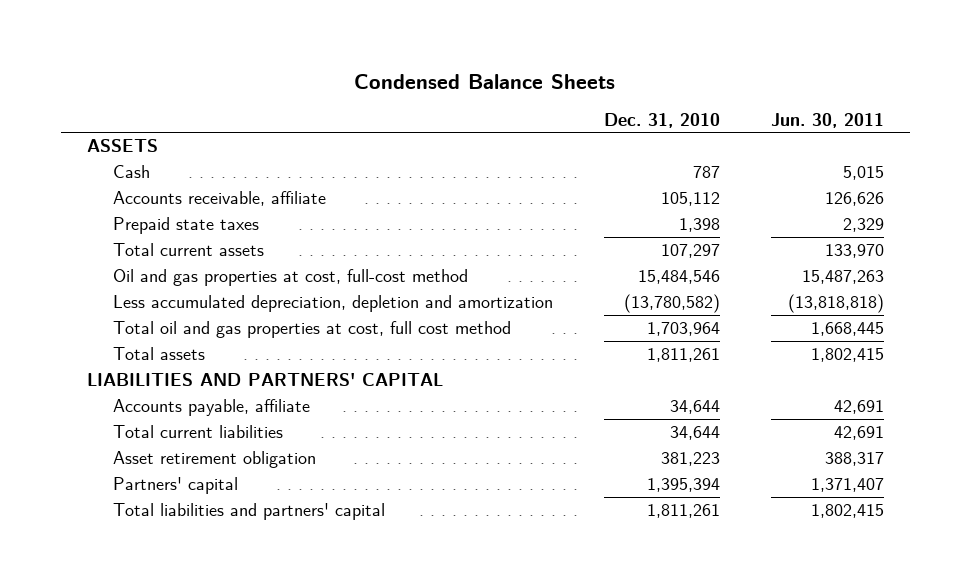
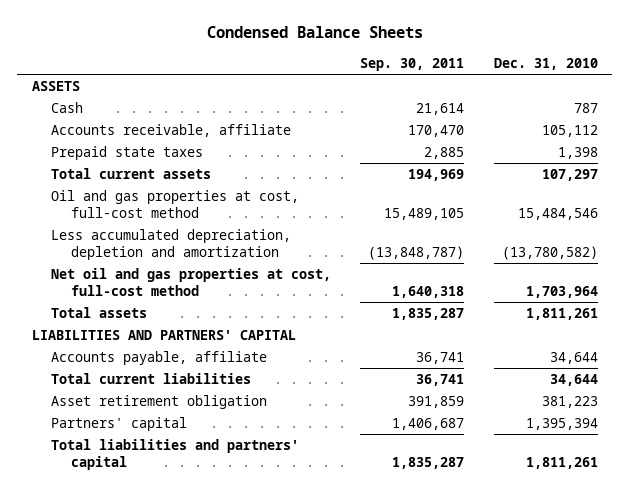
- | Dec. 31, 2010 | Jun. 30, 2011
+ | Sep. 30, 2011 | Dec. 31, 2010
- Total oil and gas properties at cost, full cost method | 1,703,964 | 1,668,445
+ Net oil and gas properties at cost, full-cost method | 1,640,318 | 1,703,964

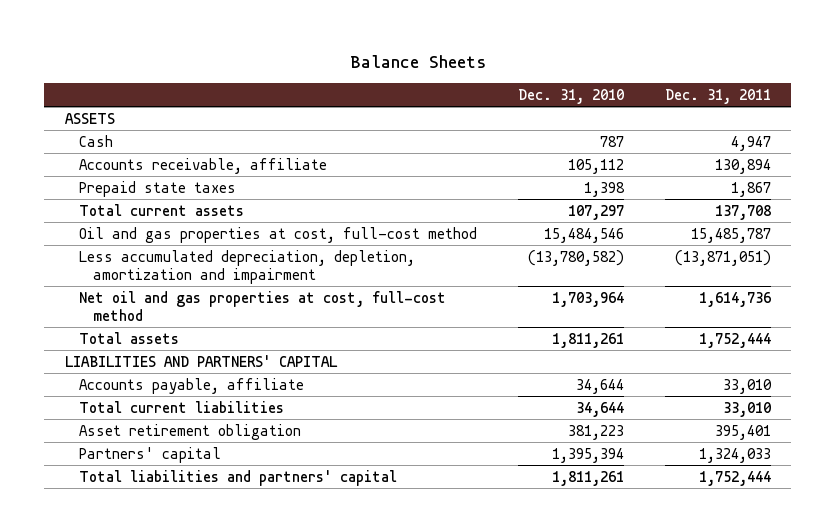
- Condensed Balance Sheets
+ Balance Sheets
- | Sep. 30, 2011 | Dec. 31, 2010
+ | Dec. 31, 2010 | Dec. 31, 2011
- Less accumulated depreciation, depletion and amortization | (13,848,787) | (13,780,582)
+ Less accumulated depreciation, depletion, amortization and impairment | (13,780,582) | (13,871,051)

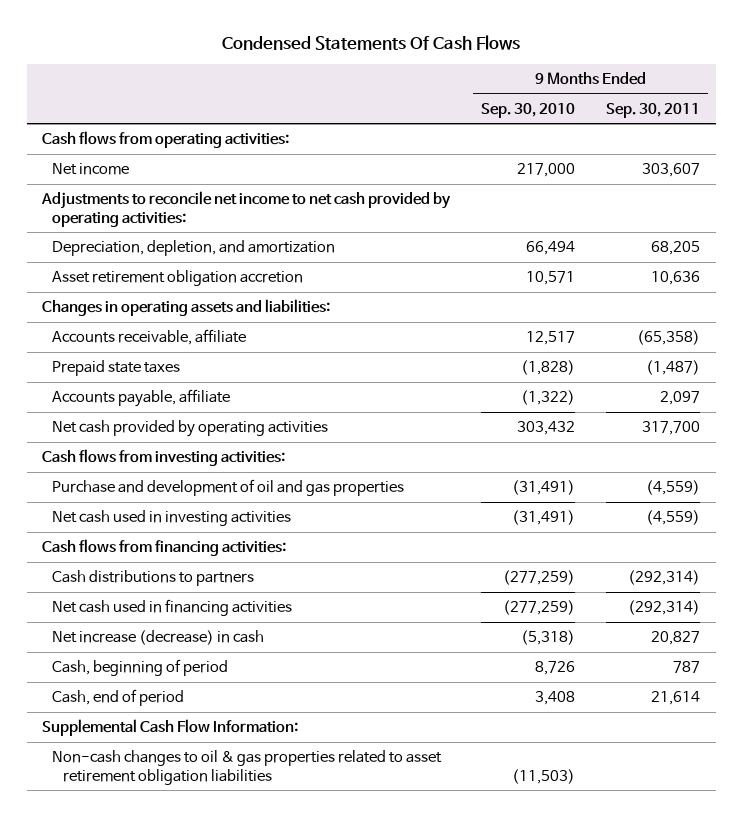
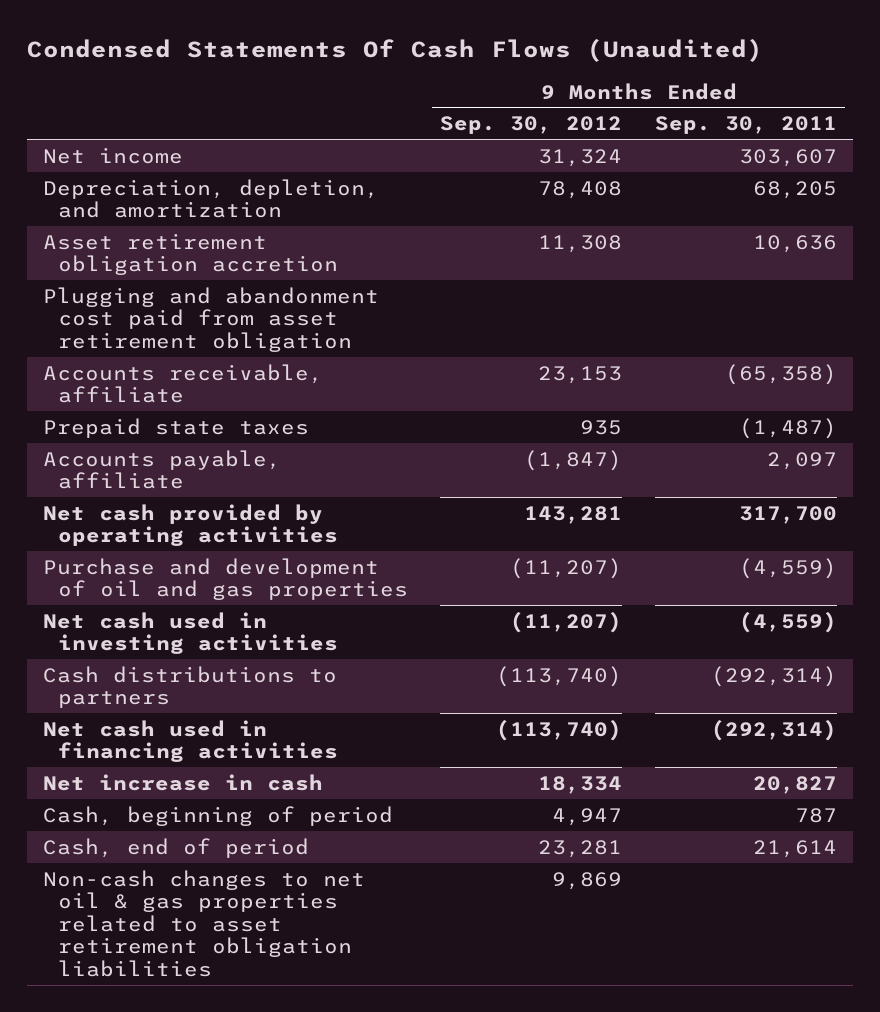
- Condensed Statements Of Cash Flows
+ Condensed Statements Of Cash Flows (Unaudited)
- | 9 Months Ended Sep. 30, 2010 | 9 Months Ended Sep. 30, 2011
+ | 9 Months Ended Sep. 30, 2012 | 9 Months Ended Sep. 30, 2011
- Cash flows from operating activities:
- Adjustments to reconcile net income to net cash provided by operating activities:
- Changes in operating assets and liabilities:
+ Plugging and abandonment cost paid from asset retirement obligation
- Cash flows from investing activities:
- Cash flows from financing activities:
- Net increase (decrease) in cash | (5,318) | 20,827
+ Net increase in cash | 18,334 | 20,827
- Supplemental Cash Flow Information:
- Non-cash changes to oil & gas properties related to asset retirement obligation liabilities | (11,503) |
+ Non-cash changes to net oil & gas properties related to asset retirement obligation liabilities | 9,869 |

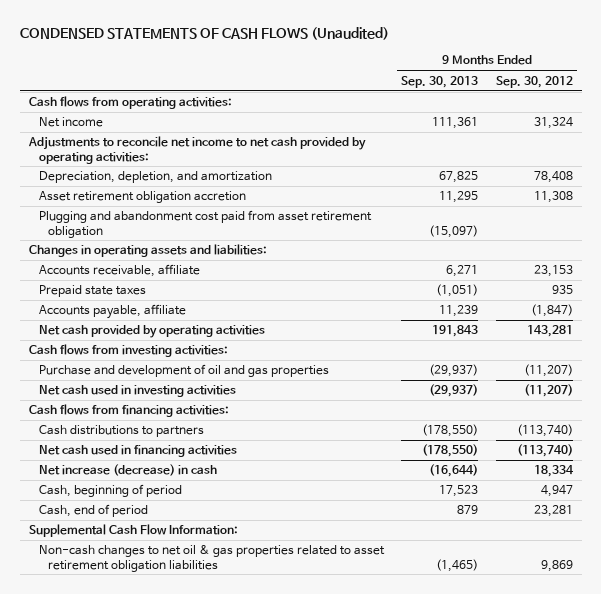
- Condensed Statements Of Cash Flows (Unaudited)
+ CONDENSED STATEMENTS OF CASH FLOWS (Unaudited)
- | 9 Months Ended Sep. 30, 2012 | 9 Months Ended Sep. 30, 2011
+ | 9 Months Ended Sep. 30, 2013 | 9 Months Ended Sep. 30, 2012
+ Cash flows from operating activities:
+ Adjustments to reconcile net income to net cash provided by operating activities:
+ Changes in operating assets and liabilities:
+ Cash flows from investing activities:
+ Cash flows from financing activities:
- Net increase in cash | 18,334 | 20,827
+ Net increase (decrease) in cash | (16,644) | 18,334
+ Supplemental Cash Flow Information:

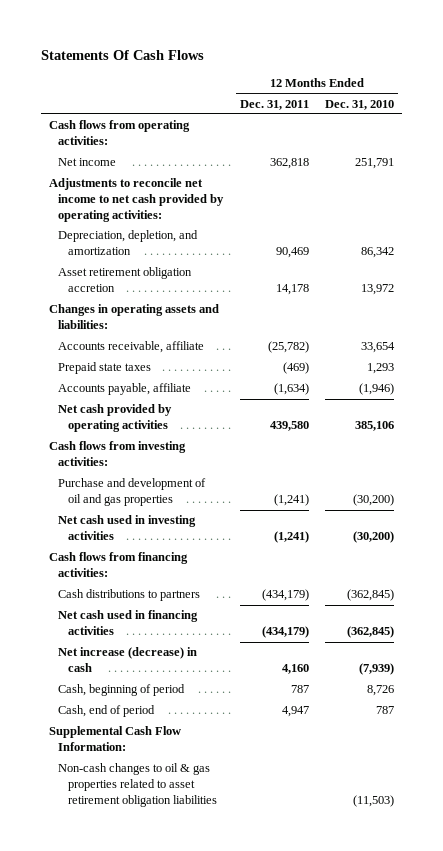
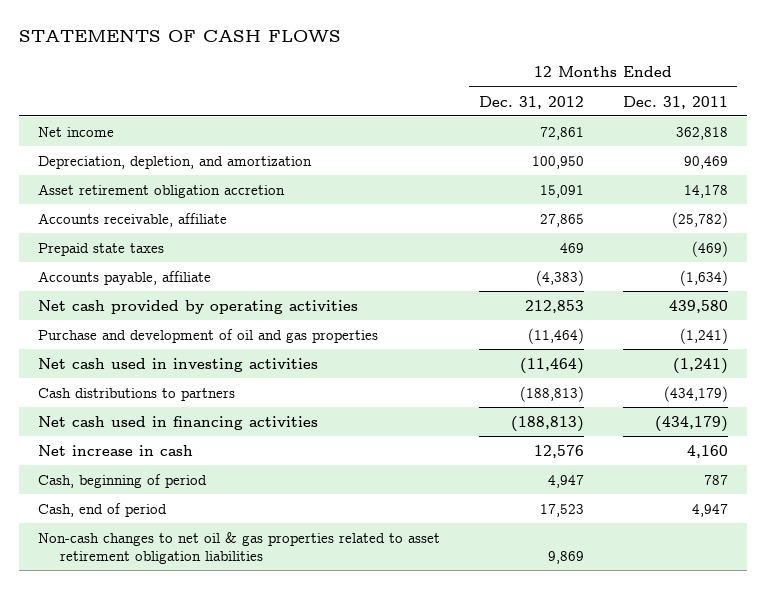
- Statements Of Cash Flows
+ STATEMENTS OF CASH FLOWS
- | 12 Months Ended Dec. 31, 2011 | 12 Months Ended Dec. 31, 2010
+ | 12 Months Ended Dec. 31, 2012 | 12 Months Ended Dec. 31, 2011
- Cash flows from operating activities:
- Adjustments to reconcile net income to net cash provided by operating activities:
- Changes in operating assets and liabilities:
- Cash flows from investing activities:
- Cash flows from financing activities:
- Net increase (decrease) in cash | 4,160 | (7,939)
+ Net increase in cash | 12,576 | 4,160
- Supplemental Cash Flow Information:
- Non-cash changes to oil & gas properties related to asset retirement obligation liabilities | | (11,503)
+ Non-cash changes to net oil & gas properties related to asset retirement obligation liabilities | 9,869 |

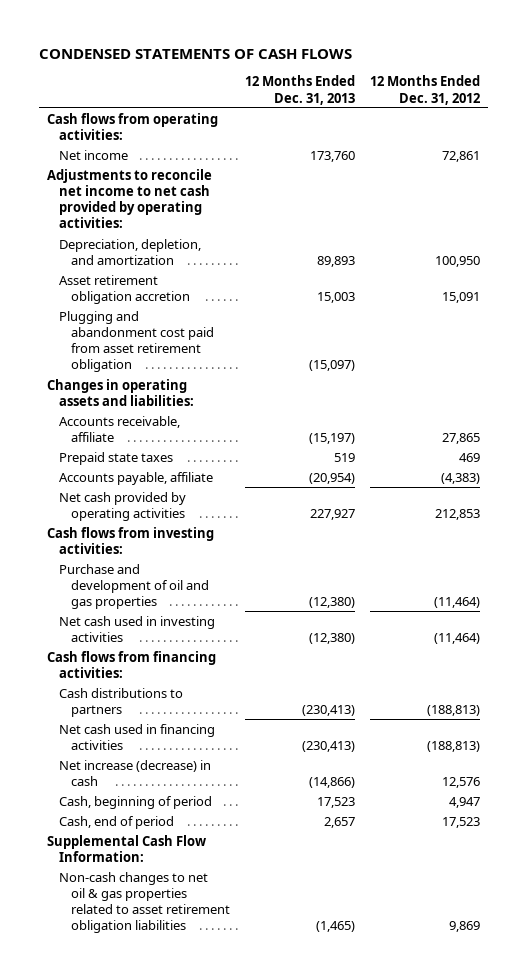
- STATEMENTS OF CASH FLOWS
+ CONDENSED STATEMENTS OF CASH FLOWS
- | 12 Months Ended Dec. 31, 2012 | 12 Months Ended Dec. 31, 2011
+ | 12 Months Ended Dec. 31, 2013 | 12 Months Ended Dec. 31, 2012
+ Cash flows from operating activities:
+ Adjustments to reconcile net income to net cash provided by operating activities:
+ Plugging and abandonment cost paid from asset retirement obligation | (15,097) |
+ Changes in operating assets and liabilities:
+ Cash flows from investing activities:
+ Cash flows from financing activities:
- Net increase in cash | 12,576 | 4,160
+ Net increase (decrease) in cash | (14,866) | 12,576
+ Supplemental Cash Flow Information:

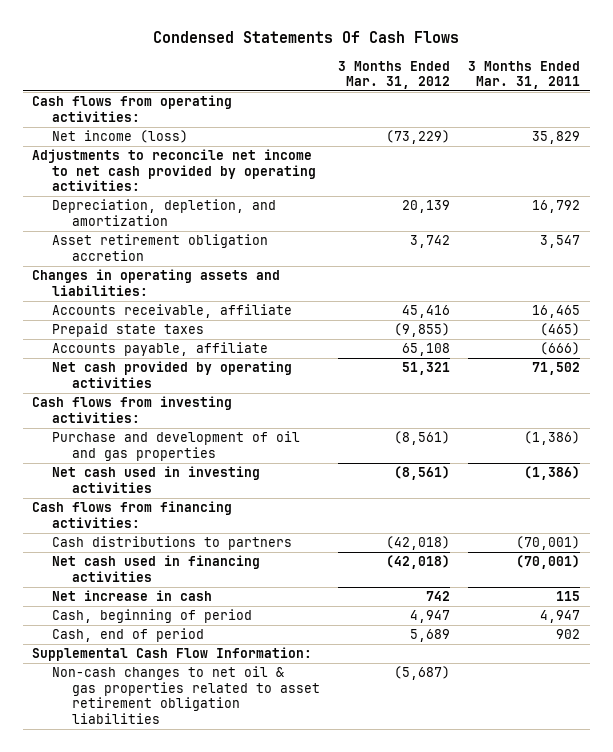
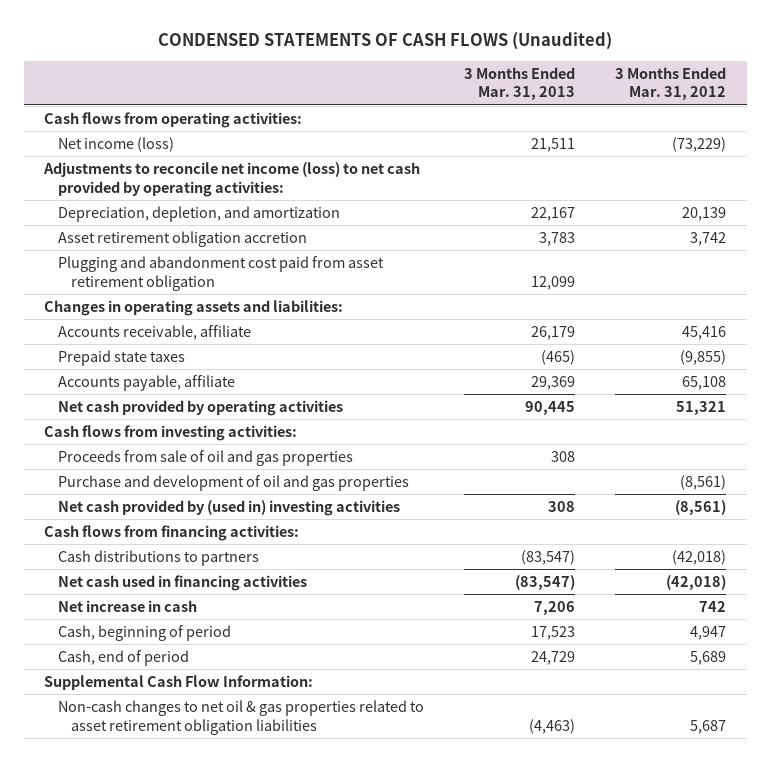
- Condensed Statements Of Cash Flows
+ CONDENSED STATEMENTS OF CASH FLOWS (Unaudited)
- | 3 Months Ended Mar. 31, 2012 | 3 Months Ended Mar. 31, 2011
+ | 3 Months Ended Mar. 31, 2013 | 3 Months Ended Mar. 31, 2012
- Adjustments to reconcile net income to net cash provided by operating activities:
+ Adjustments to reconcile net income (loss) to net cash provided by operating activities:
+ Plugging and abandonment cost paid from asset retirement obligation | 12,099 |
+ Proceeds from sale of oil and gas properties | 308 |
- Net cash used in investing activities | (8,561) | (1,386)
+ Net cash provided by (used in) investing activities | 308 | (8,561)
- Non-cash changes to net oil & gas properties related to asset retirement obligation liabilities | (5,687) |
+ Non-cash changes to net oil & gas properties related to asset retirement obligation liabilities | (4,463) | 5,687

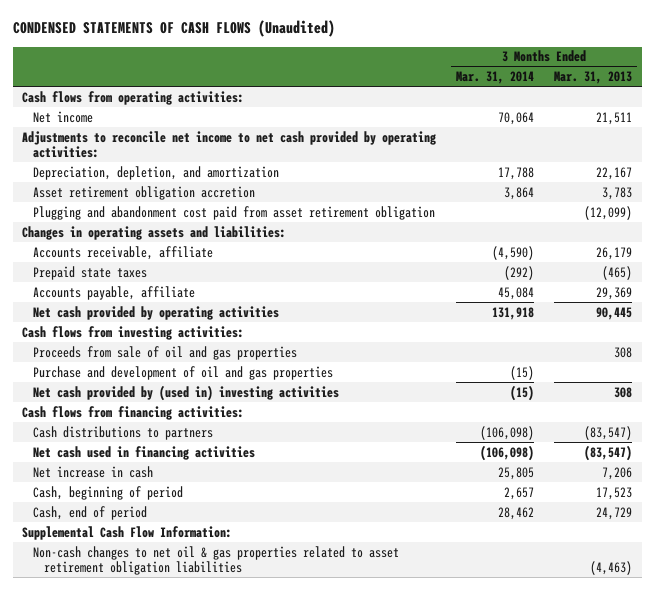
- | 3 Months Ended Mar. 31, 2013 | 3 Months Ended Mar. 31, 2012
+ | 3 Months Ended Mar. 31, 2014 | 3 Months Ended Mar. 31, 2013
- Net income (loss) | 21,511 | (73,229)
- Adjustments to reconcile net income (loss) to net cash provided by operating activities:
+ Net income | 70,064 | 21,511
+ Adjustments to reconcile net income to net cash provided by operating activities:
- Plugging and abandonment cost paid from asset retirement obligation | 12,099 |
+ Plugging and abandonment cost paid from asset retirement obligation | | (12,099)

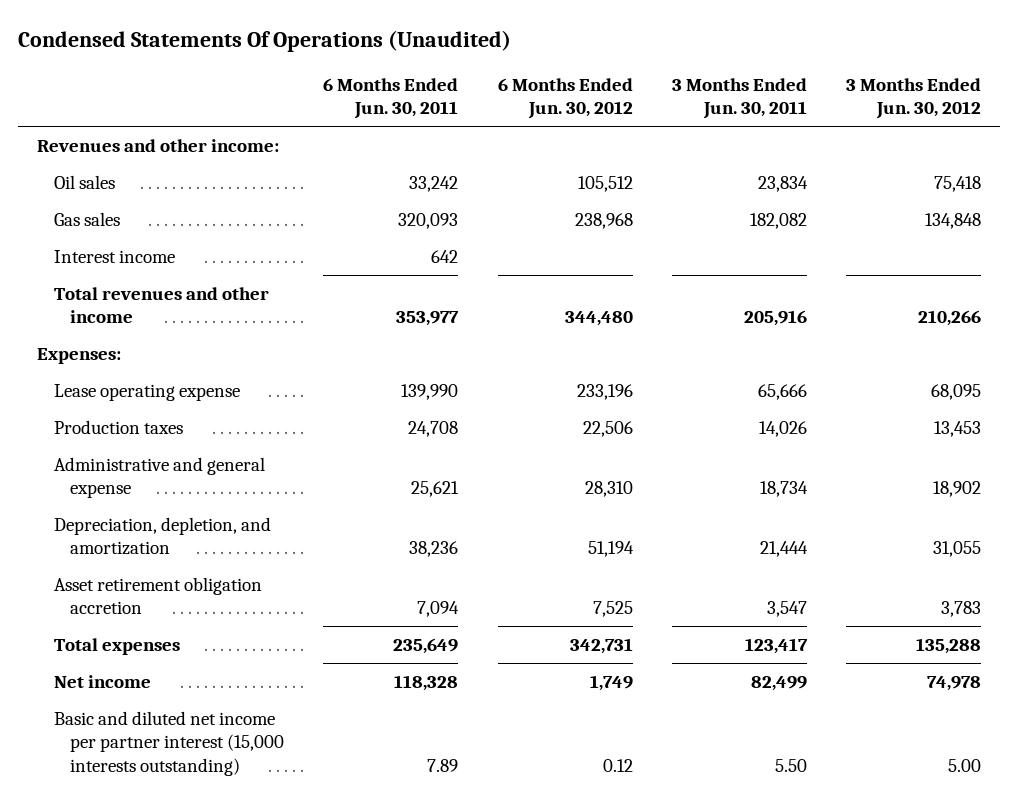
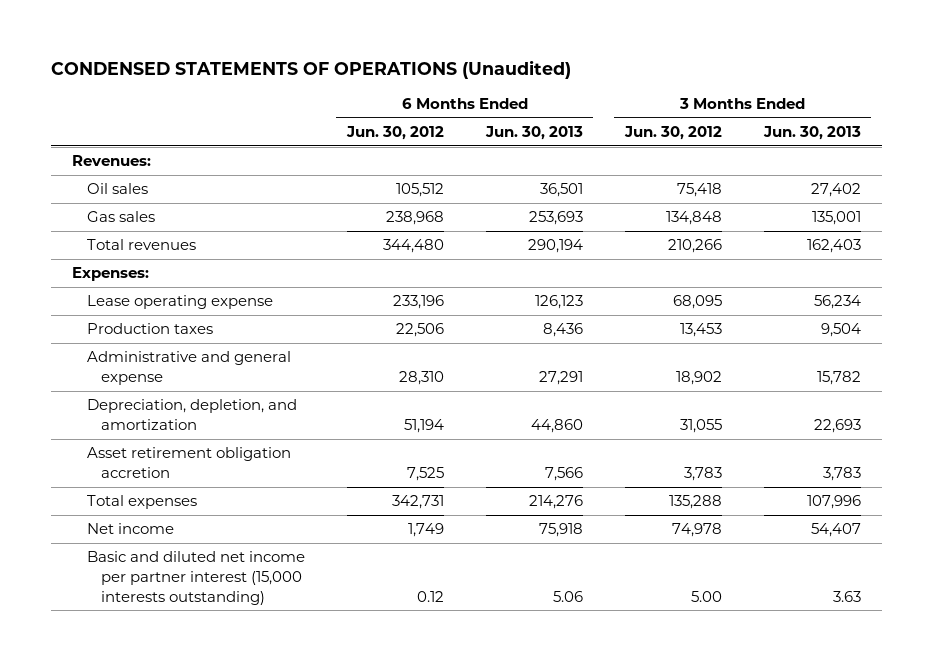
- Condensed Statements Of Operations (Unaudited)
+ CONDENSED STATEMENTS OF OPERATIONS (Unaudited)
- | 6 Months Ended Jun. 30, 2011 | 6 Months Ended Jun. 30, 2012 | 3 Months Ended Jun. 30, 2011 | 3 Months Ended Jun. 30, 2012
+ | 6 Months Ended Jun. 30, 2012 | 6 Months Ended Jun. 30, 2013 | 3 Months Ended Jun. 30, 2012 | 3 Months Ended Jun. 30, 2013
- Revenues and other income:
+ Revenues:
- Interest income | 642 | | |
- Total revenues and other income | 353,977 | 344,480 | 205,916 | 210,266
+ Total revenues | 344,480 | 290,194 | 210,266 | 162,403

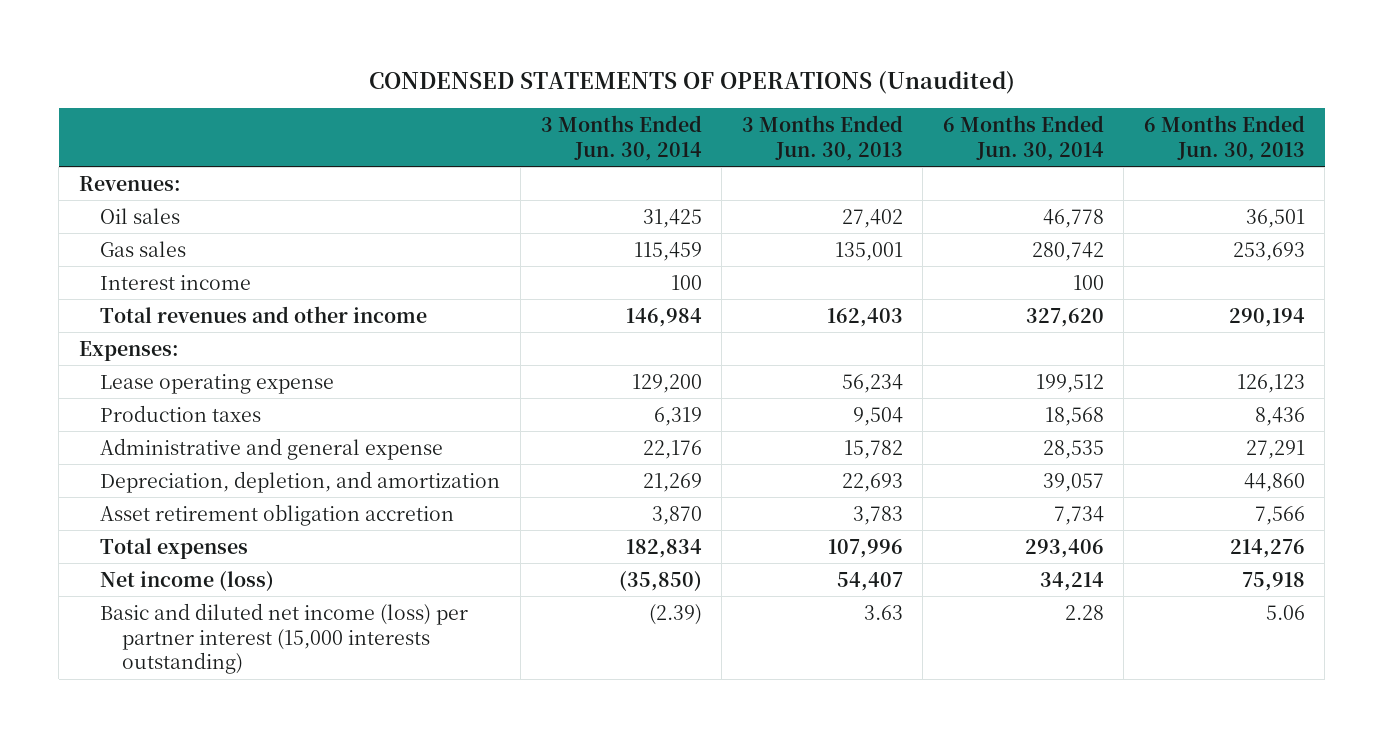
- | 6 Months Ended Jun. 30, 2012 | 6 Months Ended Jun. 30, 2013 | 3 Months Ended Jun. 30, 2012 | 3 Months Ended Jun. 30, 2013
+ | 3 Months Ended Jun. 30, 2014 | 3 Months Ended Jun. 30, 2013 | 6 Months Ended Jun. 30, 2014 | 6 Months Ended Jun. 30, 2013
- Total revenues | 344,480 | 290,194 | 210,266 | 162,403
+ Interest income | 100 | | 100 |
+ Total revenues and other income | 146,984 | 162,403 | 327,620 | 290,194
- Net income | 1,749 | 75,918 | 74,978 | 54,407
- Basic and diluted net income per partner interest (15,000 interests outstanding) | 0.12 | 5.06 | 5.00 | 3.63
+ Net income (loss) | (35,850) | 54,407 | 34,214 | 75,918
+ Basic and diluted net income (loss) per partner interest (15,000 interests outstanding) | (2.39) | 3.63 | 2.28 | 5.06

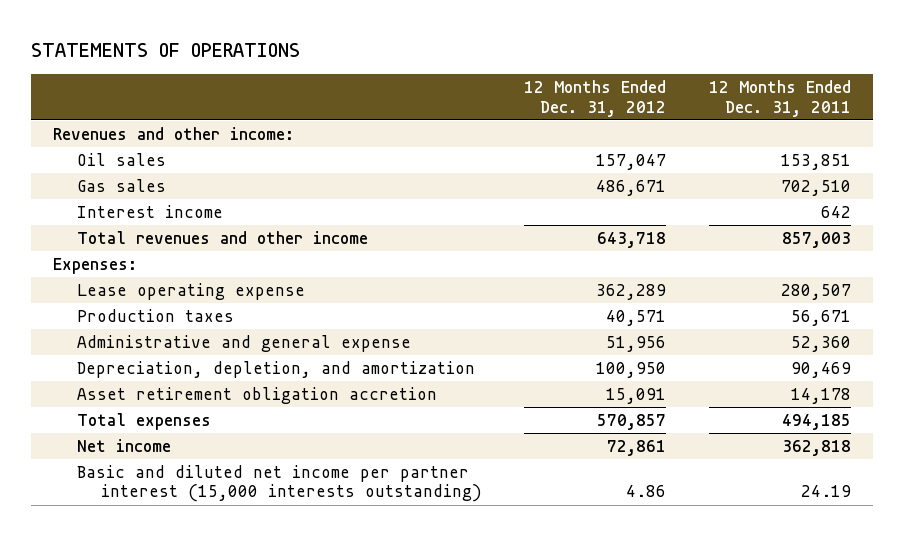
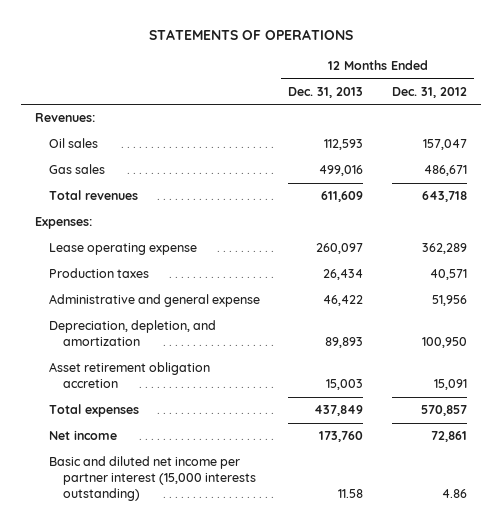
- | 12 Months Ended Dec. 31, 2012 | 12 Months Ended Dec. 31, 2011
+ | 12 Months Ended Dec. 31, 2013 | 12 Months Ended Dec. 31, 2012
- Revenues and other income:
+ Revenues:
- Interest income | | 642
- Total revenues and other income | 643,718 | 857,003
+ Total revenues | 611,609 | 643,718

